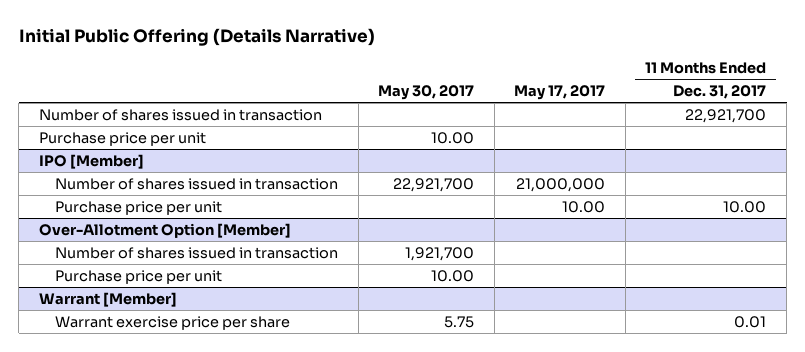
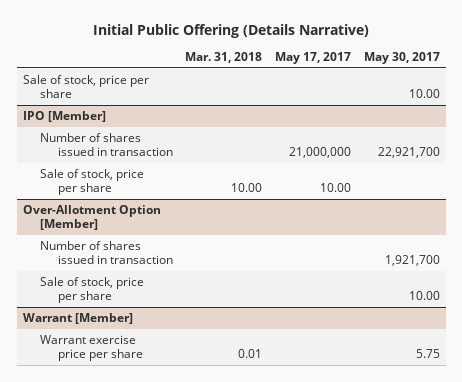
- | May 30, 2017 | May 17, 2017 | 11 Months Ended Dec. 31, 2017
+ | Mar. 31, 2018 | May 17, 2017 | May 30, 2017
- Number of shares issued in transaction | | | 22,921,700
- Purchase price per unit | 10.00 | |
+ Sale of stock, price per share | | | 10.00
@ IPO [Member]
- Purchase price per unit | | 10.00 | 10.00
+ Sale of stock, price per share | 10.00 | 10.00 |
@ Over-Allotment Option [Member]
- Purchase price per unit | 10.00 | |
+ Sale of stock, price per share | | | 10.00

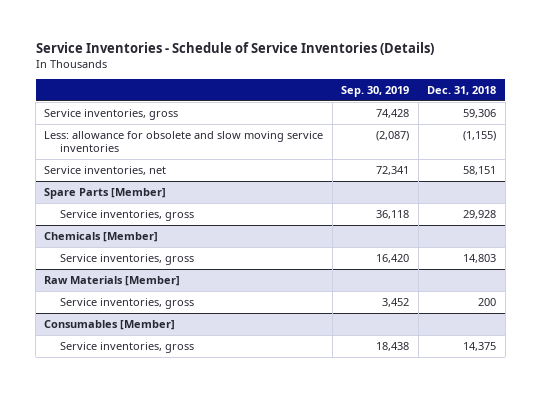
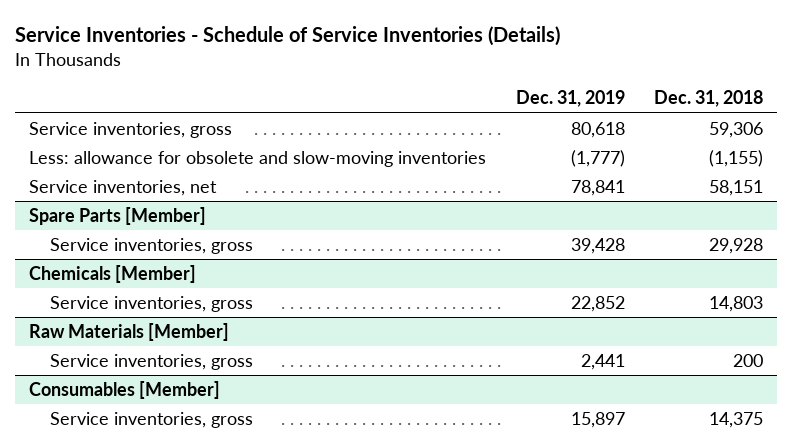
- | Sep. 30, 2019 | Dec. 31, 2018
+ | Dec. 31, 2019 | Dec. 31, 2018
- Less: allowance for obsolete and slow moving service inventories | (2,087) | (1,155)
+ Less: allowance for obsolete and slow-moving inventories | (1,777) | (1,155)

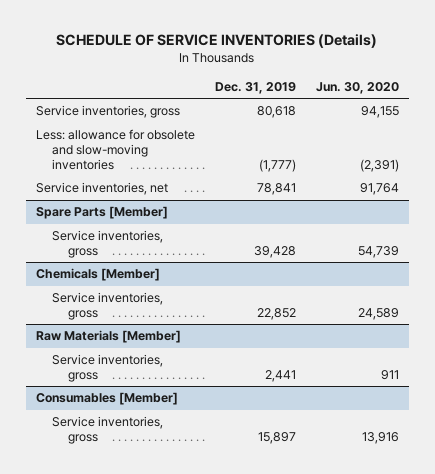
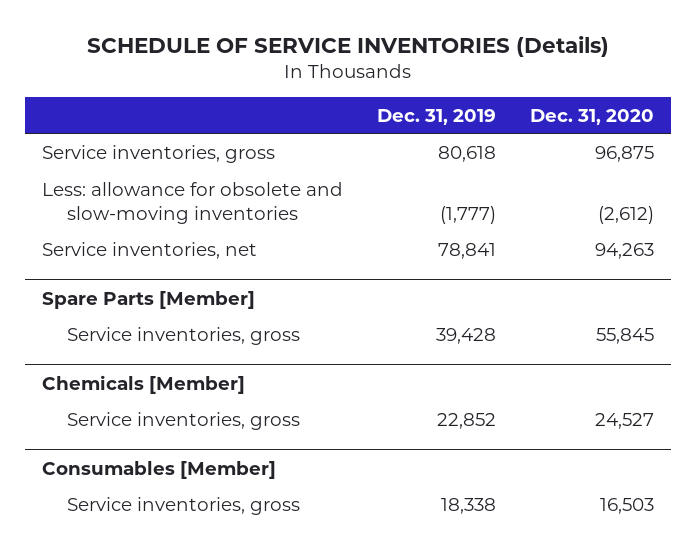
- | Dec. 31, 2019 | Jun. 30, 2020
+ | Dec. 31, 2019 | Dec. 31, 2020
- Raw Materials [Member]
- Service inventories, gross | 2,441 | 911
@ Consumables [Member]
- Service inventories, gross | 15,897 | 13,916
+ Service inventories, gross | 18,338 | 16,503

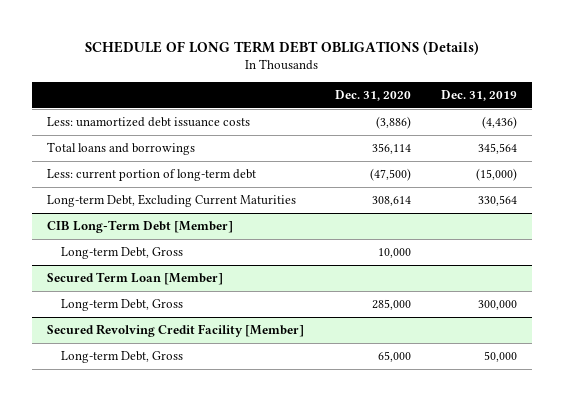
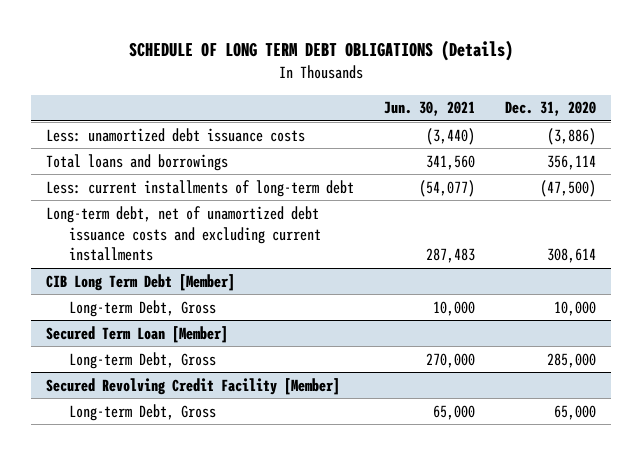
- | Dec. 31, 2020 | Dec. 31, 2019
+ | Jun. 30, 2021 | Dec. 31, 2020
- Less: current portion of long-term debt | (47,500) | (15,000)
- Long-term Debt, Excluding Current Maturities | 308,614 | 330,564
- CIB Long-Term Debt [Member]
+ Less: current installments of long-term debt | (54,077) | (47,500)
+ Long-term debt, net of unamortized debt issuance costs and excluding current installments | 287,483 | 308,614
+ CIB Long Term Debt [Member]

